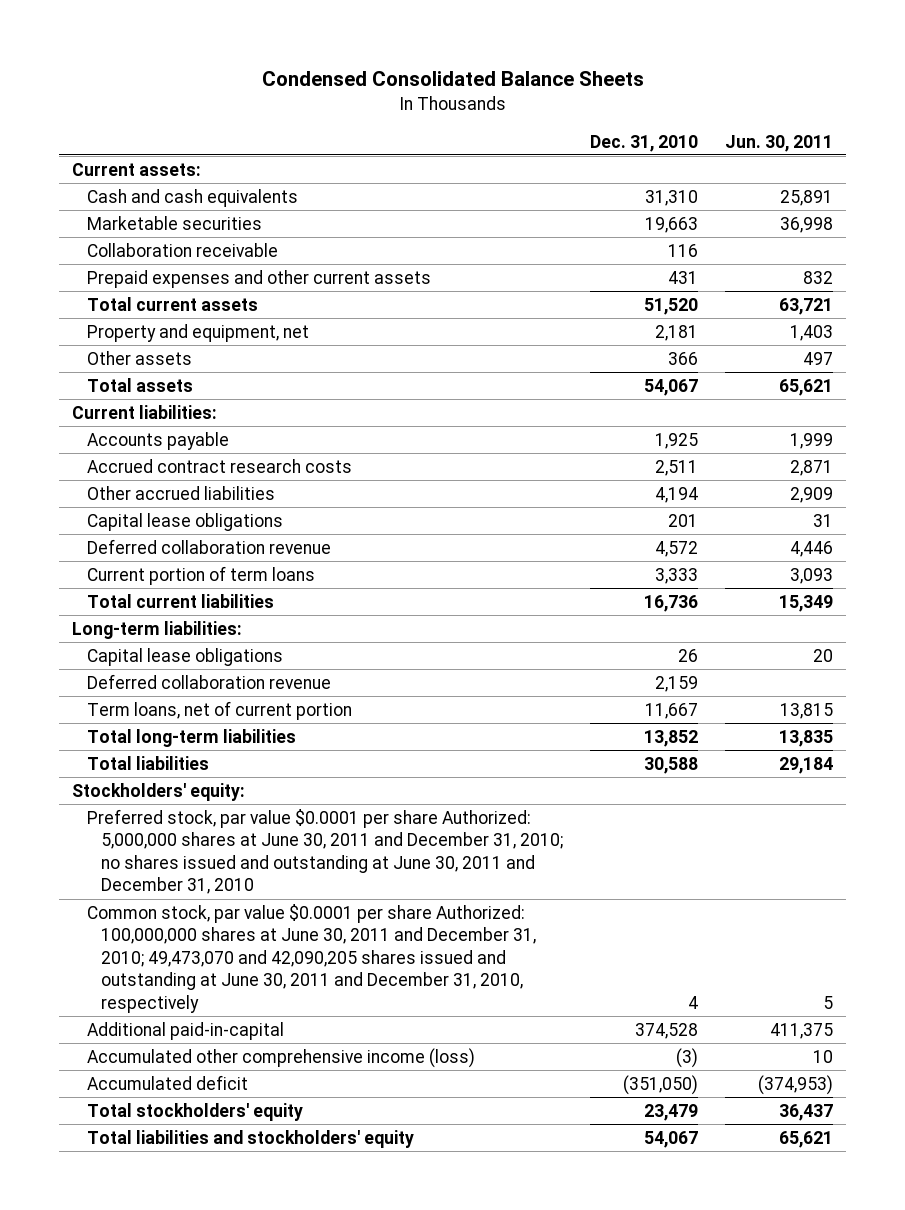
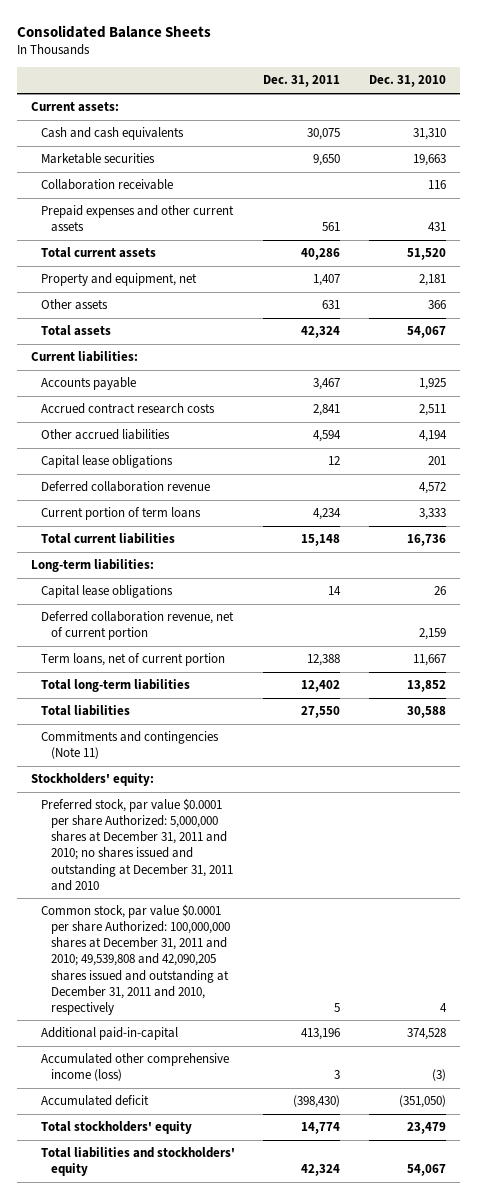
- Condensed Consolidated Balance Sheets
+ Consolidated Balance Sheets
- | Dec. 31, 2010 | Jun. 30, 2011
+ | Dec. 31, 2011 | Dec. 31, 2010
- Deferred collaboration revenue | 2,159 |
+ Deferred collaboration revenue, net of current portion | | 2,159
+ Commitments and contingencies (Note 11)
- Preferred stock, par value $0.0001 per share Authorized: 5,000,000 shares at June 30, 2011 and December 31, 2010; no shares issued and outstanding at June 30, 2011 and December 31, 2010
- Common stock, par value $0.0001 per share Authorized: 100,000,000 shares at June 30, 2011 and December 31, 2010; 49,473,070 and 42,090,205 shares issued and outstanding at June 30, 2011 and December 31, 2010, respectively | 4 | 5
+ Preferred stock, par value $0.0001 per share Authorized: 5,000,000 shares at December 31, 2011 and 2010; no shares issued and outstanding at December 31, 2011 and 2010
+ Common stock, par value $0.0001 per share Authorized: 100,000,000 shares at December 31, 2011 and 2010; 49,539,808 and 42,090,205 shares issued and outstanding at December 31, 2011 and 2010, respectively | 5 | 4

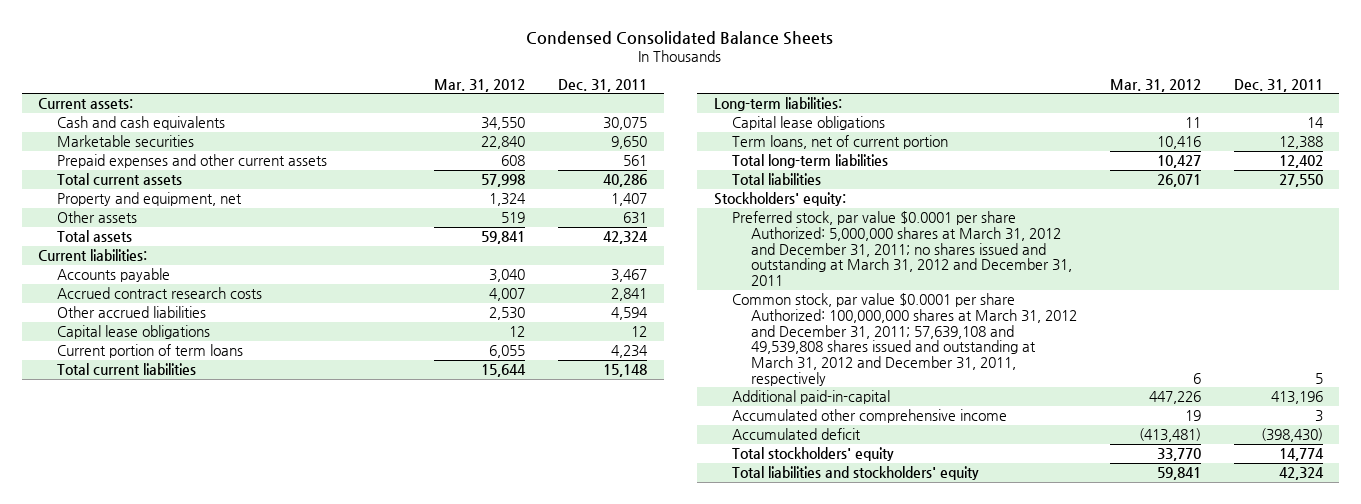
- Consolidated Balance Sheets
+ Condensed Consolidated Balance Sheets
- | Dec. 31, 2011 | Dec. 31, 2010
+ | Mar. 31, 2012 | Dec. 31, 2011
- Collaboration receivable | | 116
- Deferred collaboration revenue | | 4,572
- Deferred collaboration revenue, net of current portion | | 2,159
- Commitments and contingencies (Note 11)
- Preferred stock, par value $0.0001 per share Authorized: 5,000,000 shares at December 31, 2011 and 2010; no shares issued and outstanding at December 31, 2011 and 2010
- Common stock, par value $0.0001 per share Authorized: 100,000,000 shares at December 31, 2011 and 2010; 49,539,808 and 42,090,205 shares issued and outstanding at December 31, 2011 and 2010, respectively | 5 | 4
+ Preferred stock, par value $0.0001 per share Authorized: 5,000,000 shares at March 31, 2012 and December 31, 2011; no shares issued and outstanding at March 31, 2012 and December 31, 2011
+ Common stock, par value $0.0001 per share Authorized: 100,000,000 shares at March 31, 2012 and December 31, 2011; 57,639,108 and 49,539,808 shares issued and outstanding at March 31, 2012 and December 31, 2011, respectively | 6 | 5
- Accumulated other comprehensive income (loss) | 3 | (3)
+ Accumulated other comprehensive income | 19 | 3

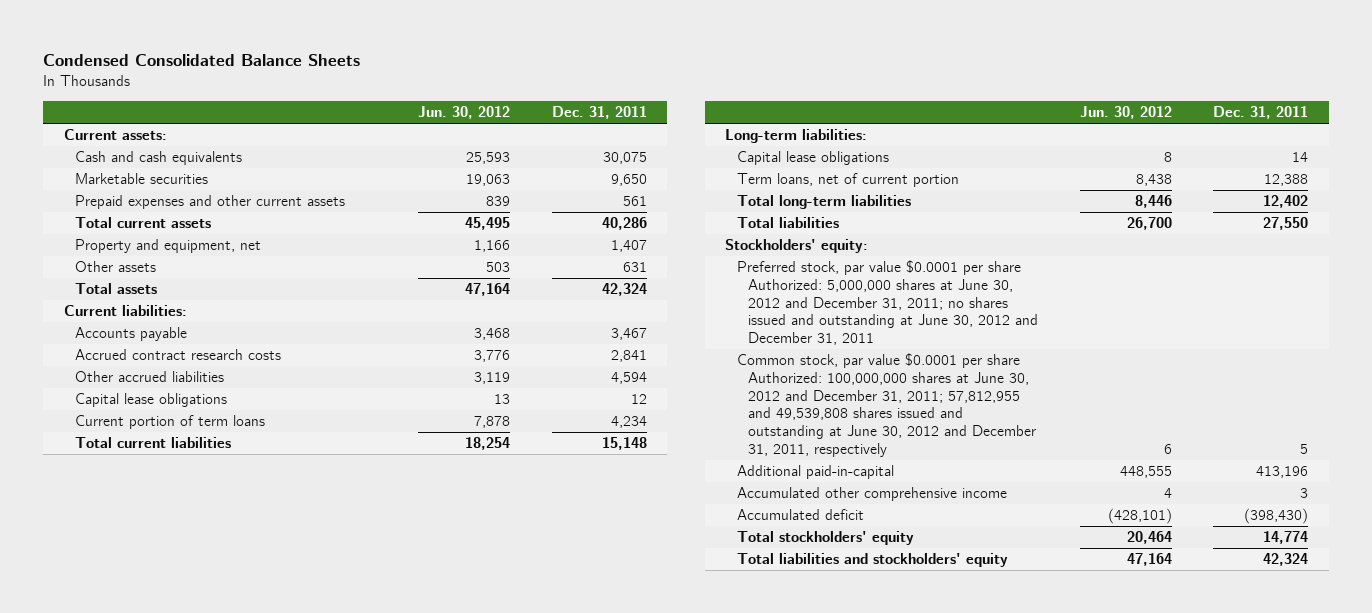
- | Mar. 31, 2012 | Dec. 31, 2011
+ | Jun. 30, 2012 | Dec. 31, 2011
- Preferred stock, par value $0.0001 per share Authorized: 5,000,000 shares at March 31, 2012 and December 31, 2011; no shares issued and outstanding at March 31, 2012 and December 31, 2011
- Common stock, par value $0.0001 per share Authorized: 100,000,000 shares at March 31, 2012 and December 31, 2011; 57,639,108 and 49,539,808 shares issued and outstanding at March 31, 2012 and December 31, 2011, respectively | 6 | 5
+ Preferred stock, par value $0.0001 per share Authorized: 5,000,000 shares at June 30, 2012 and December 31, 2011; no shares issued and outstanding at June 30, 2012 and December 31, 2011
+ Common stock, par value $0.0001 per share Authorized: 100,000,000 shares at June 30, 2012 and December 31, 2011; 57,812,955 and 49,539,808 shares issued and outstanding at June 30, 2012 and December 31, 2011, respectively | 6 | 5

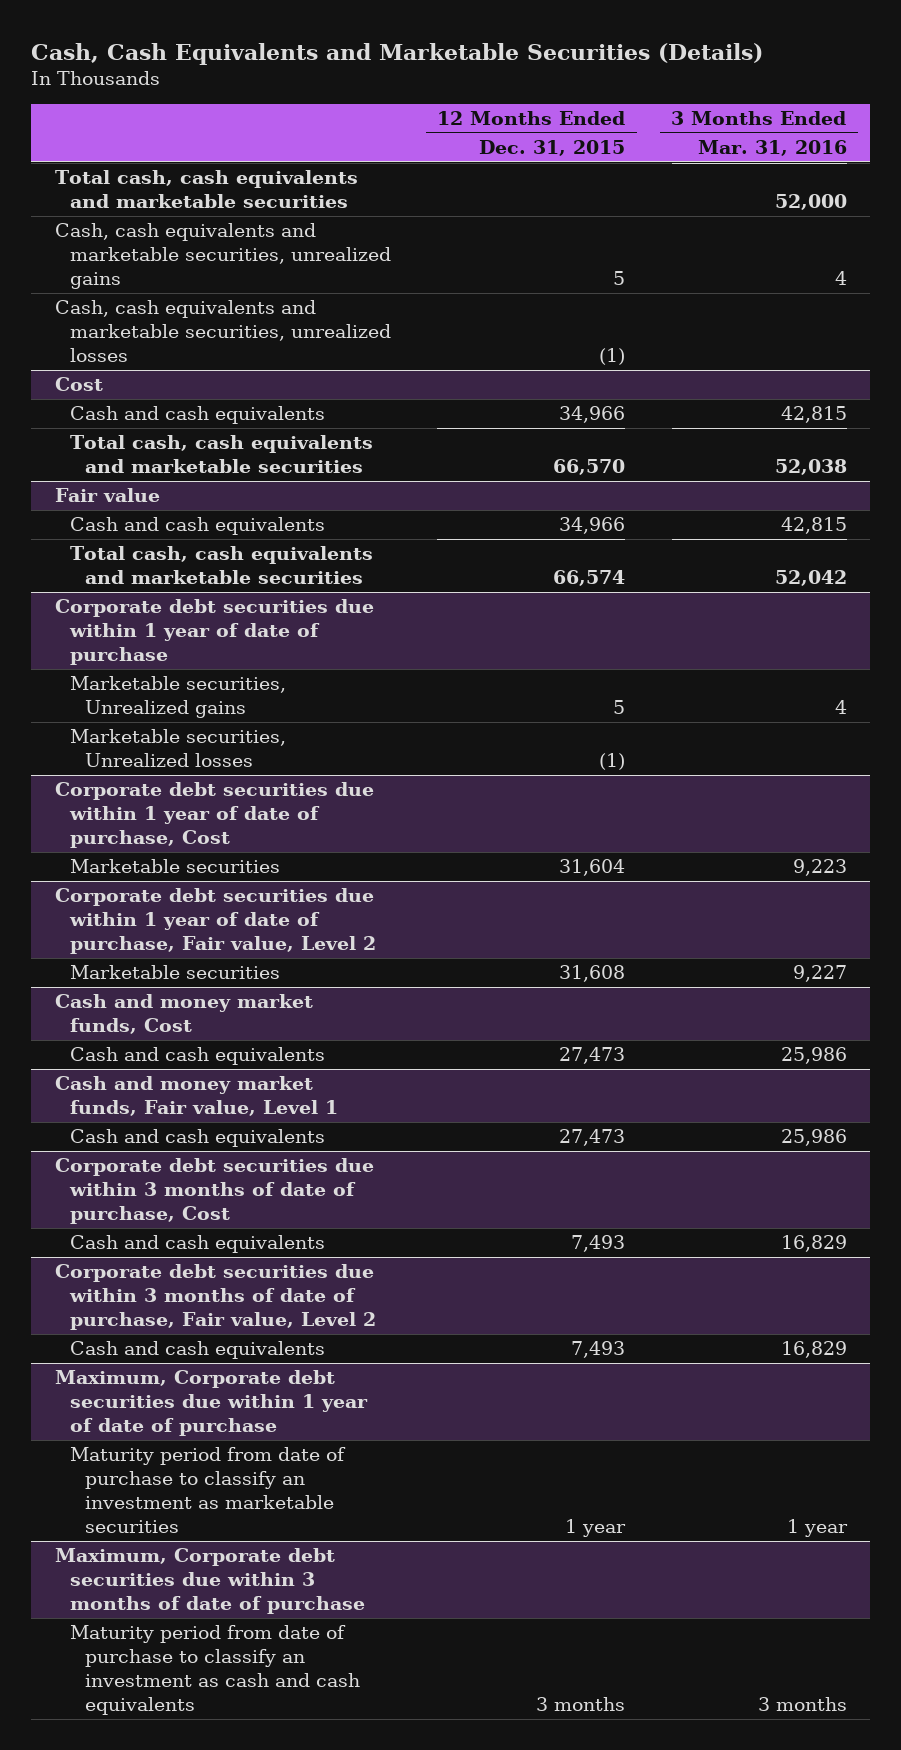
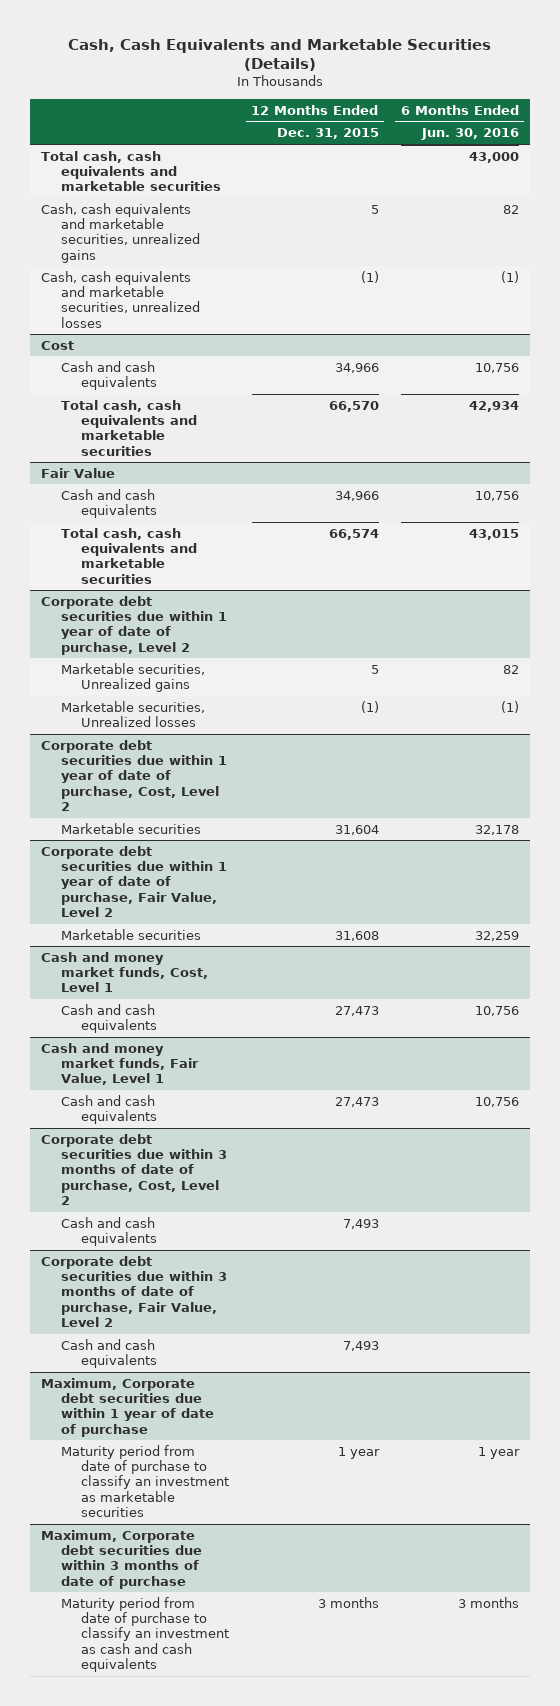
- | 12 Months Ended Dec. 31, 2015 | 3 Months Ended Mar. 31, 2016
+ | 12 Months Ended Dec. 31, 2015 | 6 Months Ended Jun. 30, 2016
- Fair value
+ Fair Value
- Corporate debt securities due within 1 year of date of purchase
+ Corporate debt securities due within 1 year of date of purchase, Level 2
- Corporate debt securities due within 1 year of date of purchase, Cost
+ Corporate debt securities due within 1 year of date of purchase, Cost, Level 2
- Corporate debt securities due within 1 year of date of purchase, Fair value, Level 2
+ Corporate debt securities due within 1 year of date of purchase, Fair Value, Level 2
- Cash and money market funds, Cost
+ Cash and money market funds, Cost, Level 1
- Cash and money market funds, Fair value, Level 1
+ Cash and money market funds, Fair Value, Level 1
- Corporate debt securities due within 3 months of date of purchase, Cost
+ Corporate debt securities due within 3 months of date of purchase, Cost, Level 2
- Corporate debt securities due within 3 months of date of purchase, Fair value, Level 2
+ Corporate debt securities due within 3 months of date of purchase, Fair Value, Level 2

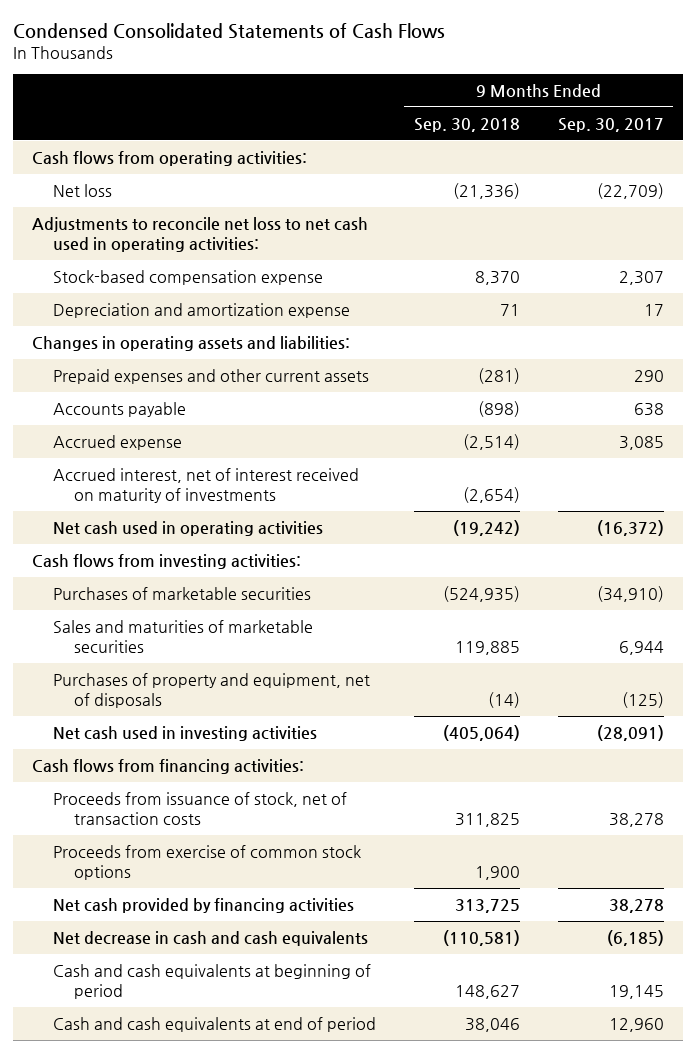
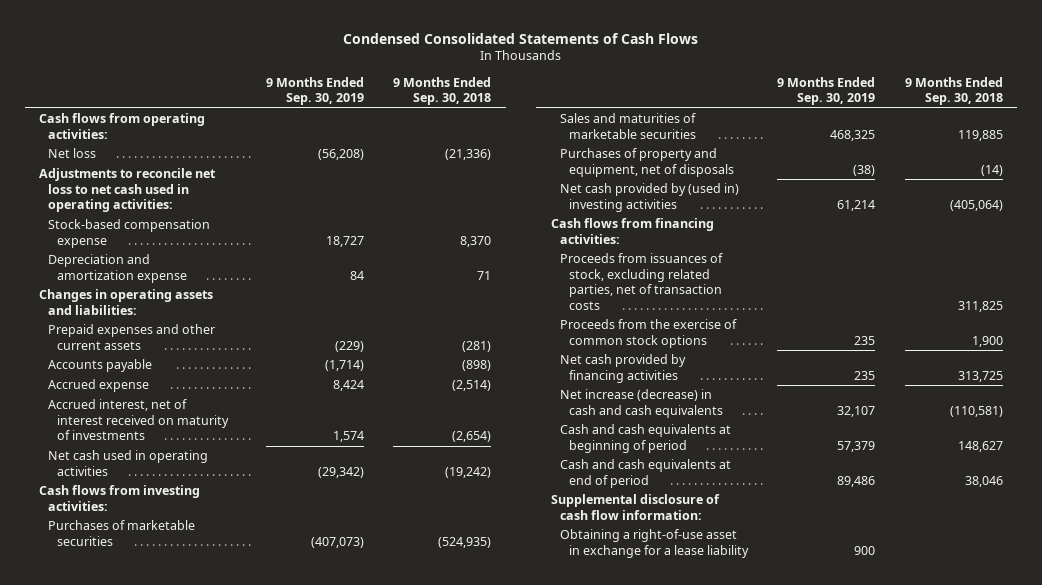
- | 9 Months Ended Sep. 30, 2018 | 9 Months Ended Sep. 30, 2017
+ | 9 Months Ended Sep. 30, 2019 | 9 Months Ended Sep. 30, 2018
- Net cash used in investing activities | (405,064) | (28,091)
+ Net cash provided by (used in) investing activities | 61,214 | (405,064)
- Proceeds from issuance of stock, net of transaction costs | 311,825 | 38,278
- Proceeds from exercise of common stock options | 1,900 |
+ Proceeds from issuances of stock, excluding related parties, net of transaction costs | | 311,825
+ Proceeds from the exercise of common stock options | 235 | 1,900
- Net decrease in cash and cash equivalents | (110,581) | (6,185)
+ Net increase (decrease) in cash and cash equivalents | 32,107 | (110,581)
+ Supplemental disclosure of cash flow information:
+ Obtaining a right-of-use asset in exchange for a lease liability | 900 |

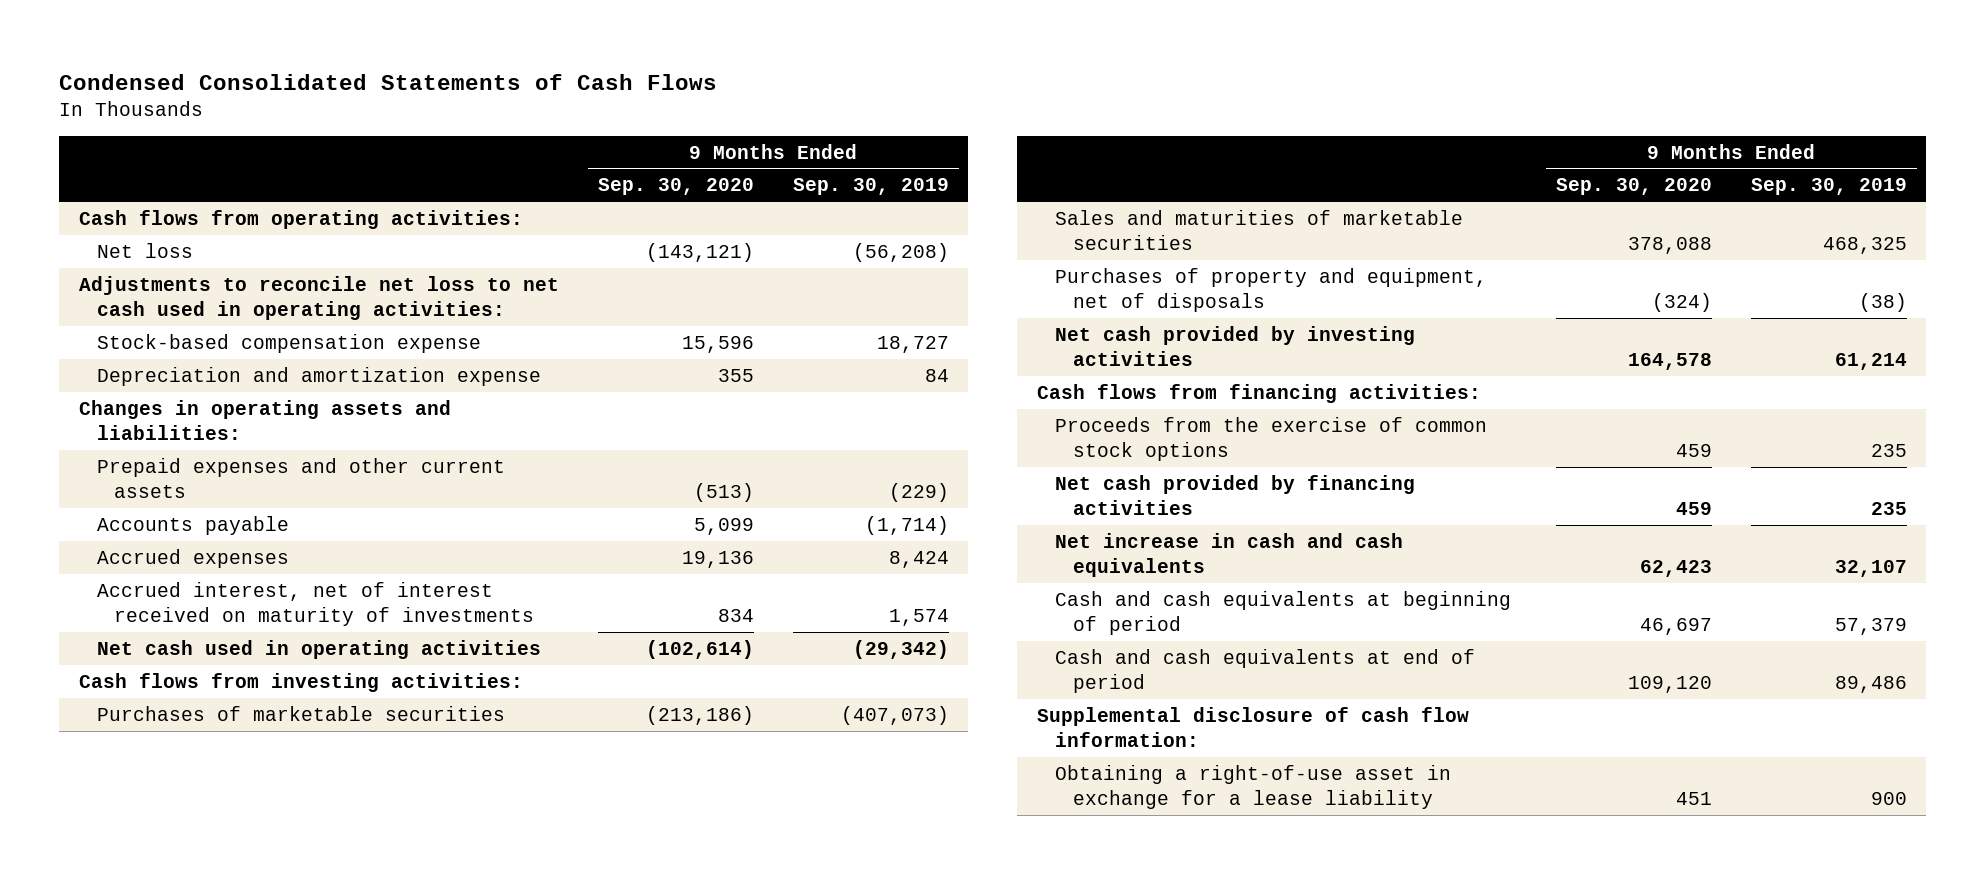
- | 9 Months Ended Sep. 30, 2019 | 9 Months Ended Sep. 30, 2018
+ | 9 Months Ended Sep. 30, 2020 | 9 Months Ended Sep. 30, 2019
- Accrued expense | 8,424 | (2,514)
+ Accrued expenses | 19,136 | 8,424
- Net cash provided by (used in) investing activities | 61,214 | (405,064)
+ Net cash provided by investing activities | 164,578 | 61,214
- Proceeds from issuances of stock, excluding related parties, net of transaction costs | | 311,825
- Net increase (decrease) in cash and cash equivalents | 32,107 | (110,581)
+ Net increase in cash and cash equivalents | 62,423 | 32,107

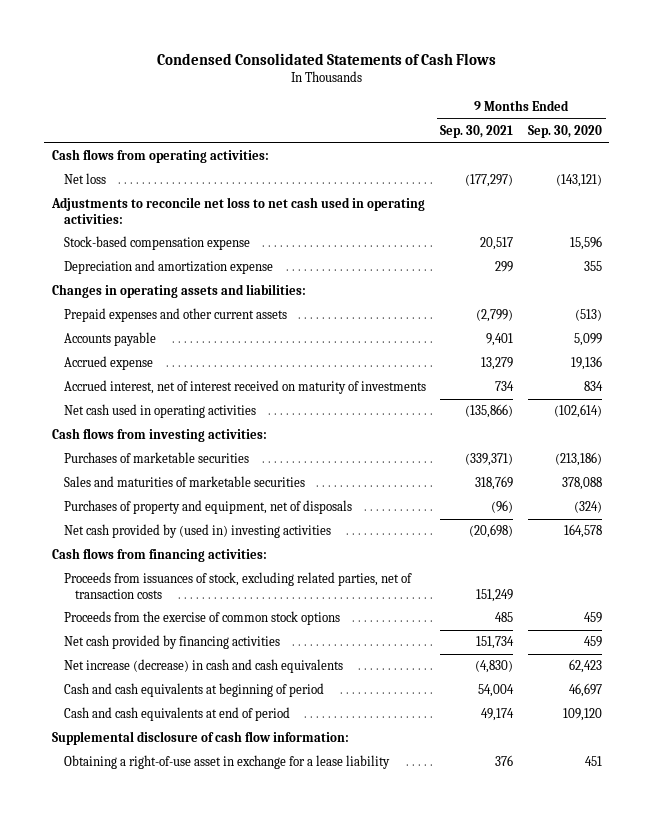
- | 9 Months Ended Sep. 30, 2020 | 9 Months Ended Sep. 30, 2019
+ | 9 Months Ended Sep. 30, 2021 | 9 Months Ended Sep. 30, 2020
- Accrued expenses | 19,136 | 8,424
+ Accrued expense | 13,279 | 19,136
- Net cash provided by investing activities | 164,578 | 61,214
+ Net cash provided by (used in) investing activities | (20,698) | 164,578
+ Proceeds from issuances of stock, excluding related parties, net of transaction costs | 151,249 |
- Net increase in cash and cash equivalents | 62,423 | 32,107
+ Net increase (decrease) in cash and cash equivalents | (4,830) | 62,423

